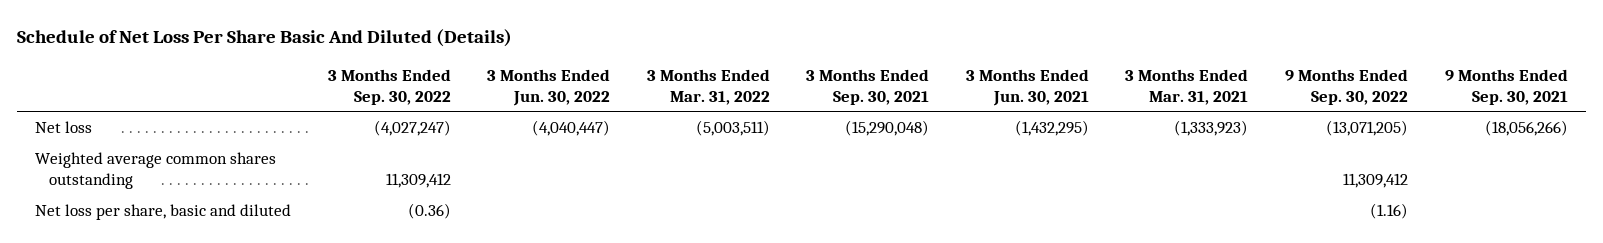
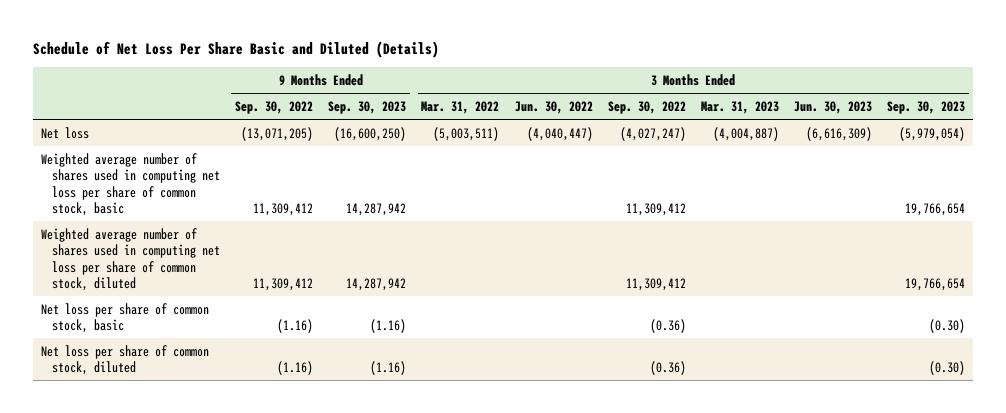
- Schedule of Net Loss Per Share Basic And Diluted (Details)
+ Schedule of Net Loss Per Share Basic and Diluted (Details)
- | 3 Months Ended Sep. 30, 2022 | 3 Months Ended Jun. 30, 2022 | 3 Months Ended Mar. 31, 2022 | 3 Months Ended Sep. 30, 2021 | 3 Months Ended Jun. 30, 2021 | 3 Months Ended Mar. 31, 2021 | 9 Months Ended Sep. 30, 2022 | 9 Months Ended Sep. 30, 2021
+ | 9 Months Ended Sep. 30, 2022 | 9 Months Ended Sep. 30, 2023 | 3 Months Ended Mar. 31, 2022 | 3 Months Ended Jun. 30, 2022 | 3 Months Ended Sep. 30, 2022 | 3 Months Ended Mar. 31, 2023 | 3 Months Ended Jun. 30, 2023 | 3 Months Ended Sep. 30, 2023
- Weighted average common shares outstanding | 11,309,412 | | | | | | 11,309,412 |
- Net loss per share, basic and diluted | (0.36) | | | | | | (1.16) |
+ Weighted average number of shares used in computing net loss per share of common stock, basic | 11,309,412 | 14,287,942 | | | 11,309,412 | | | 19,766,654
+ Weighted average number of shares used in computing net loss per share of common stock, diluted | 11,309,412 | 14,287,942 | | | 11,309,412 | | | 19,766,654
+ Net loss per share of common stock, basic | (1.16) | (1.16) | | | (0.36) | | | (0.30)
+ Net loss per share of common stock, diluted | (1.16) | (1.16) | | | (0.36) | | | (0.30)

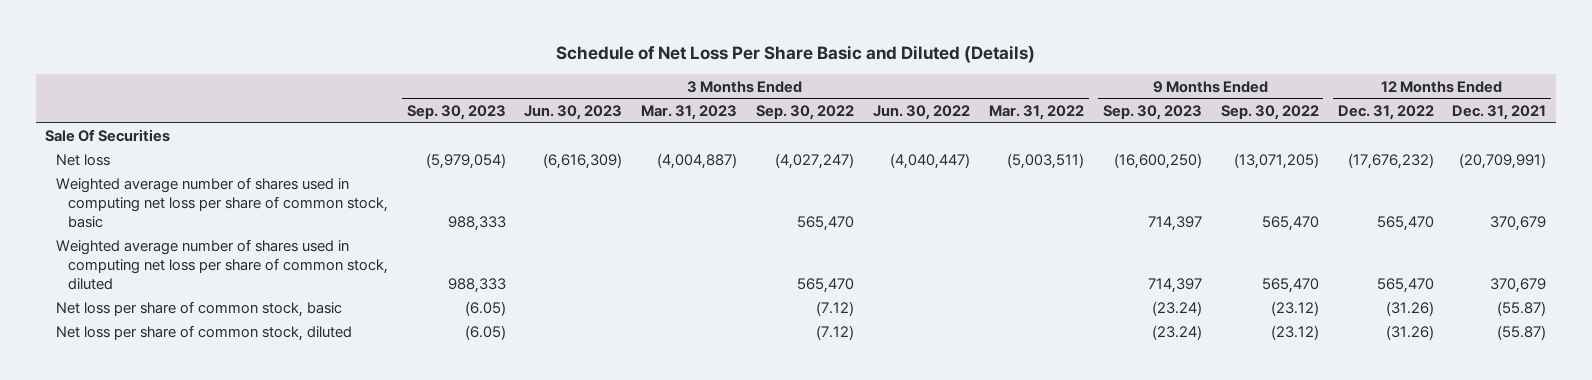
- | 9 Months Ended Sep. 30, 2022 | 9 Months Ended Sep. 30, 2023 | 3 Months Ended Mar. 31, 2022 | 3 Months Ended Jun. 30, 2022 | 3 Months Ended Sep. 30, 2022 | 3 Months Ended Mar. 31, 2023 | 3 Months Ended Jun. 30, 2023 | 3 Months Ended Sep. 30, 2023
+ | 3 Months Ended Sep. 30, 2023 | 3 Months Ended Jun. 30, 2023 | 3 Months Ended Mar. 31, 2023 | 3 Months Ended Sep. 30, 2022 | 3 Months Ended Jun. 30, 2022 | 3 Months Ended Mar. 31, 2022 | 9 Months Ended Sep. 30, 2023 | 9 Months Ended Sep. 30, 2022 | 12 Months Ended Dec. 31, 2022 | 12 Months Ended Dec. 31, 2021
+ Sale Of Securities
- Weighted average number of shares used in computing net loss per share of common stock, basic | 11,309,412 | 14,287,942 | | | 11,309,412 | | | 19,766,654
- Weighted average number of shares used in computing net loss per share of common stock, diluted | 11,309,412 | 14,287,942 | | | 11,309,412 | | | 19,766,654
- Net loss per share of common stock, basic | (1.16) | (1.16) | | | (0.36) | | | (0.30)
- Net loss per share of common stock, diluted | (1.16) | (1.16) | | | (0.36) | | | (0.30)
+ Weighted average number of shares used in computing net loss per share of common stock, basic | 988,333 | | | 565,470 | | | 714,397 | 565,470 | 565,470 | 370,679
+ Weighted average number of shares used in computing net loss per share of common stock, diluted | 988,333 | | | 565,470 | | | 714,397 | 565,470 | 565,470 | 370,679
+ Net loss per share of common stock, basic | (6.05) | | | (7.12) | | | (23.24) | (23.12) | (31.26) | (55.87)
+ Net loss per share of common stock, diluted | (6.05) | | | (7.12) | | | (23.24) | (23.12) | (31.26) | (55.87)

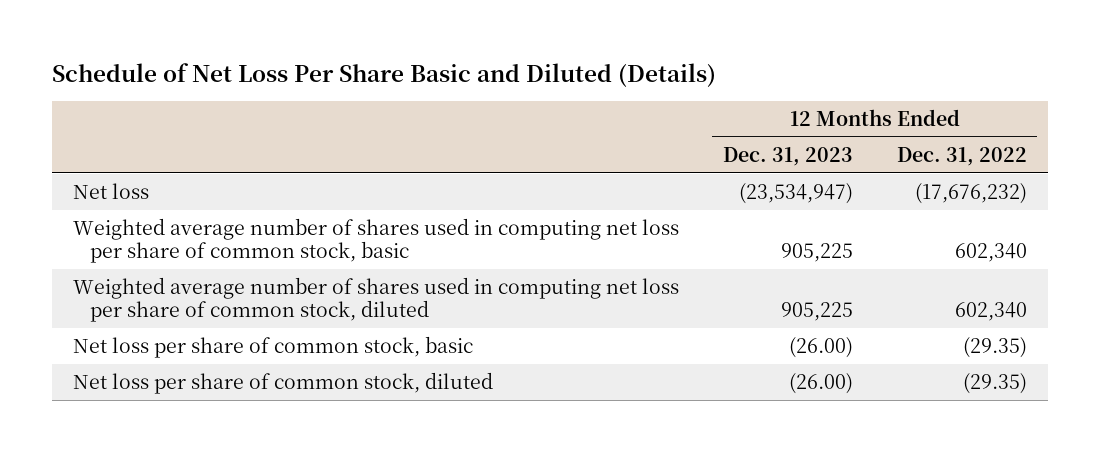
- | 3 Months Ended Sep. 30, 2023 | 3 Months Ended Jun. 30, 2023 | 3 Months Ended Mar. 31, 2023 | 3 Months Ended Sep. 30, 2022 | 3 Months Ended Jun. 30, 2022 | 3 Months Ended Mar. 31, 2022 | 9 Months Ended Sep. 30, 2023 | 9 Months Ended Sep. 30, 2022 | 12 Months Ended Dec. 31, 2022 | 12 Months Ended Dec. 31, 2021
+ | 12 Months Ended Dec. 31, 2023 | 12 Months Ended Dec. 31, 2022
- Sale Of Securities
- Weighted average number of shares used in computing net loss per share of common stock, basic | 988,333 | | | 565,470 | | | 714,397 | 565,470 | 565,470 | 370,679
- Weighted average number of shares used in computing net loss per share of common stock, diluted | 988,333 | | | 565,470 | | | 714,397 | 565,470 | 565,470 | 370,679
- Net loss per share of common stock, basic | (6.05) | | | (7.12) | | | (23.24) | (23.12) | (31.26) | (55.87)
- Net loss per share of common stock, diluted | (6.05) | | | (7.12) | | | (23.24) | (23.12) | (31.26) | (55.87)
+ Weighted average number of shares used in computing net loss per share of common stock, basic | 905,225 | 602,340
+ Weighted average number of shares used in computing net loss per share of common stock, diluted | 905,225 | 602,340
+ Net loss per share of common stock, basic | (26.00) | (29.35)
+ Net loss per share of common stock, diluted | (26.00) | (29.35)

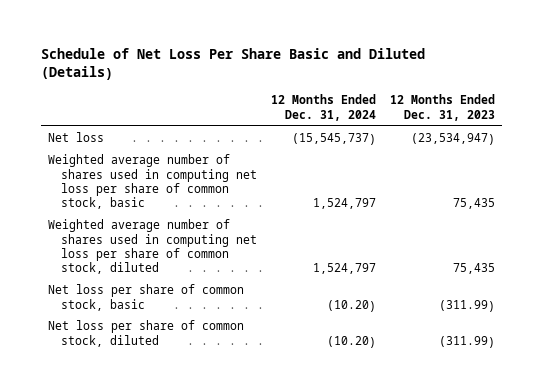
- | 12 Months Ended Dec. 31, 2023 | 12 Months Ended Dec. 31, 2022
+ | 12 Months Ended Dec. 31, 2024 | 12 Months Ended Dec. 31, 2023
- Weighted average number of shares used in computing net loss per share of common stock, basic | 905,225 | 602,340
- Weighted average number of shares used in computing net loss per share of common stock, diluted | 905,225 | 602,340
- Net loss per share of common stock, basic | (26.00) | (29.35)
- Net loss per share of common stock, diluted | (26.00) | (29.35)
+ Weighted average number of shares used in computing net loss per share of common stock, basic | 1,524,797 | 75,435
+ Weighted average number of shares used in computing net loss per share of common stock, diluted | 1,524,797 | 75,435
+ Net loss per share of common stock, basic | (10.20) | (311.99)
+ Net loss per share of common stock, diluted | (10.20) | (311.99)

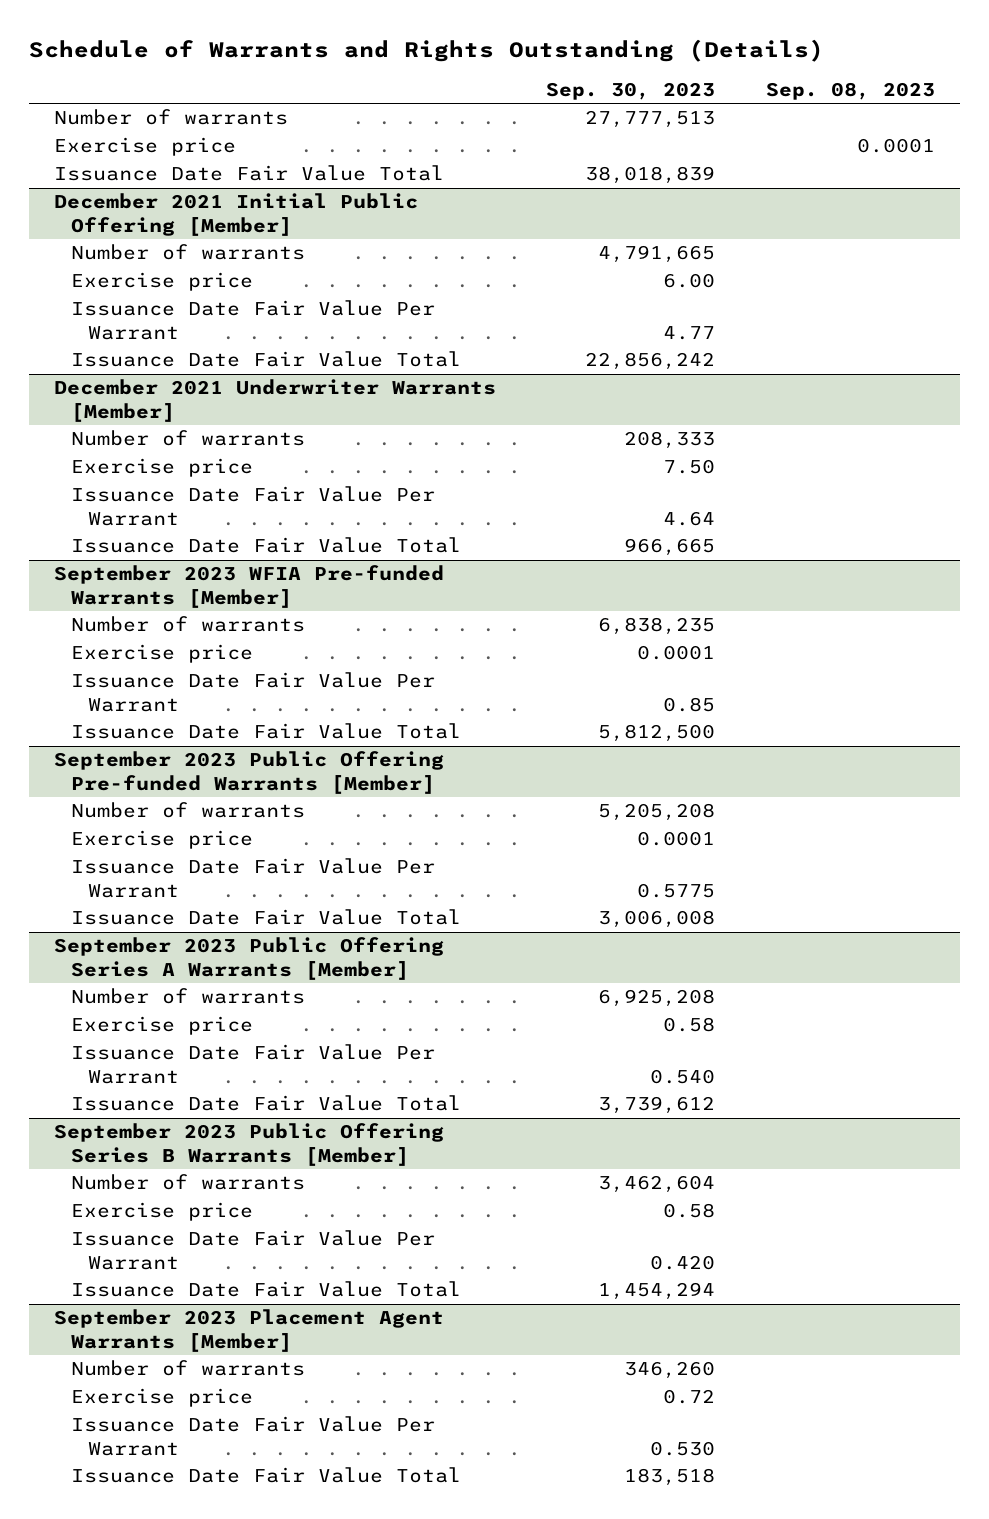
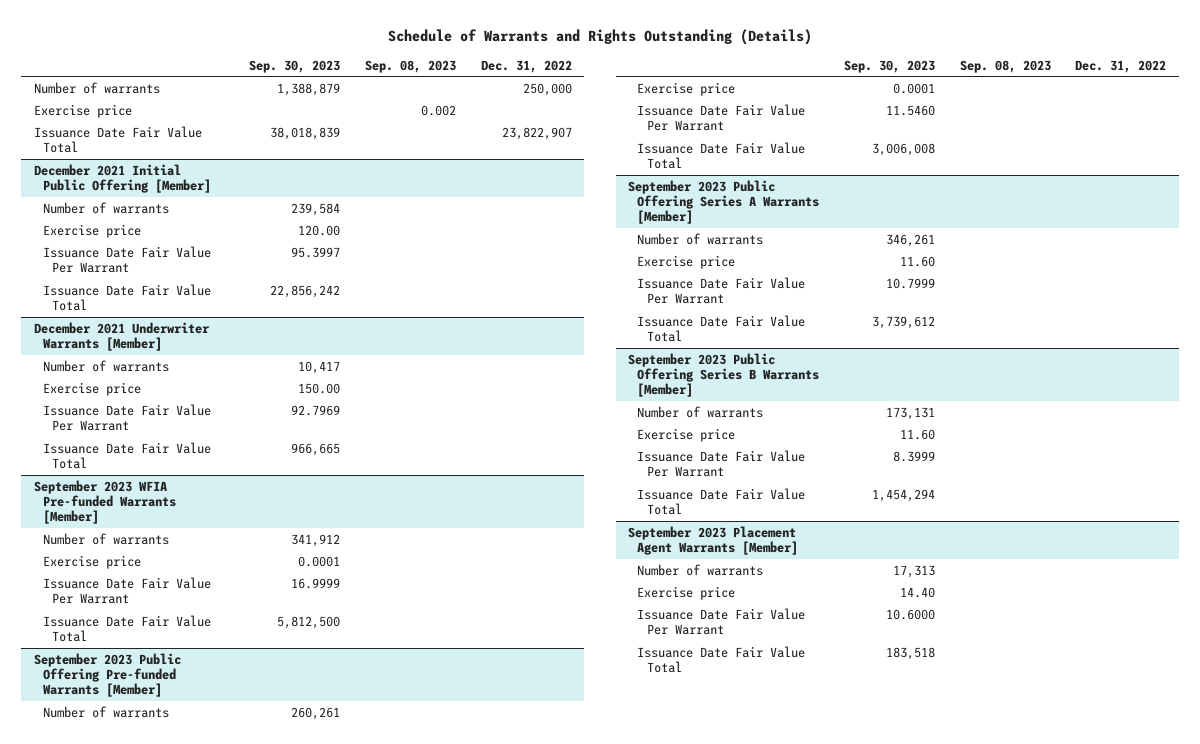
- | Sep. 30, 2023 | Sep. 08, 2023
+ | Sep. 30, 2023 | Sep. 08, 2023 | Dec. 31, 2022
- Number of warrants | 27,777,513 |
- Exercise price | | 0.0001
+ Number of warrants | 1,388,879 | | 250,000
+ Exercise price | | 0.002 |
@ December 2021 Initial Public Offering [Member]
- Number of warrants | 4,791,665 |
- Exercise price | 6.00 |
- Issuance Date Fair Value Per Warrant | 4.77 |
+ Number of warrants | 239,584 | |
+ Exercise price | 120.00 | |
+ Issuance Date Fair Value Per Warrant | 95.3997 | |
@ December 2021 Underwriter Warrants [Member]
- Number of warrants | 208,333 |
- Exercise price | 7.50 |
- Issuance Date Fair Value Per Warrant | 4.64 |
+ Number of warrants | 10,417 | |
+ Exercise price | 150.00 | |
+ Issuance Date Fair Value Per Warrant | 92.7969 | |
@ September 2023 WFIA Pre-funded Warrants [Member]
- Number of warrants | 6,838,235 |
+ Number of warrants | 341,912 | |
- Issuance Date Fair Value Per Warrant | 0.85 |
+ Issuance Date Fair Value Per Warrant | 16.9999 | |
@ September 2023 Public Offering Pre-funded Warrants [Member]
- Number of warrants | 5,205,208 |
+ Number of warrants | 260,261 | |
- Issuance Date Fair Value Per Warrant | 0.5775 |
+ Issuance Date Fair Value Per Warrant | 11.5460 | |
@ September 2023 Public Offering Series A Warrants [Member]
- Number of warrants | 6,925,208 |
- Exercise price | 0.58 |
- Issuance Date Fair Value Per Warrant | 0.540 |
+ Number of warrants | 346,261 | |
+ Exercise price | 11.60 | |
+ Issuance Date Fair Value Per Warrant | 10.7999 | |
@ September 2023 Public Offering Series B Warrants [Member]
- Number of warrants | 3,462,604 |
- Exercise price | 0.58 |
- Issuance Date Fair Value Per Warrant | 0.420 |
+ Number of warrants | 173,131 | |
+ Exercise price | 11.60 | |
+ Issuance Date Fair Value Per Warrant | 8.3999 | |
@ September 2023 Placement Agent Warrants [Member]
- Number of warrants | 346,260 |
- Exercise price | 0.72 |
- Issuance Date Fair Value Per Warrant | 0.530 |
+ Number of warrants | 17,313 | |
+ Exercise price | 14.40 | |
+ Issuance Date Fair Value Per Warrant | 10.6000 | |

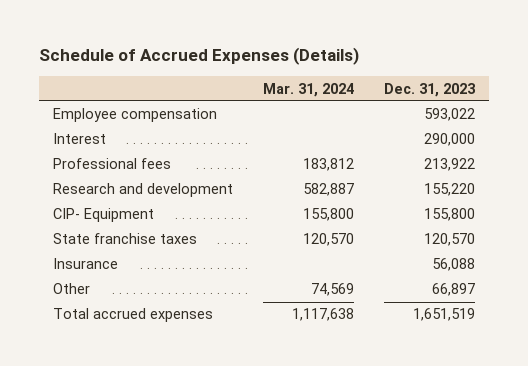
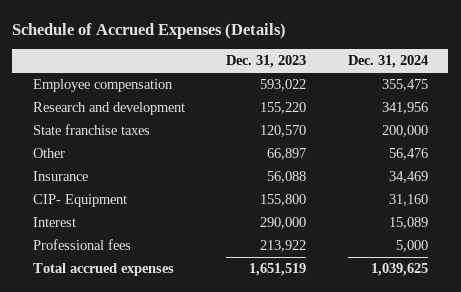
- | Mar. 31, 2024 | Dec. 31, 2023
+ | Dec. 31, 2023 | Dec. 31, 2024
moved down: Insurance | 56,088 | 34,469
moved down: CIP- Equipment | 155,800 | 31,160
moved down: Interest | 290,000 | 15,089
moved down: Professional fees | 213,922 | 5,000

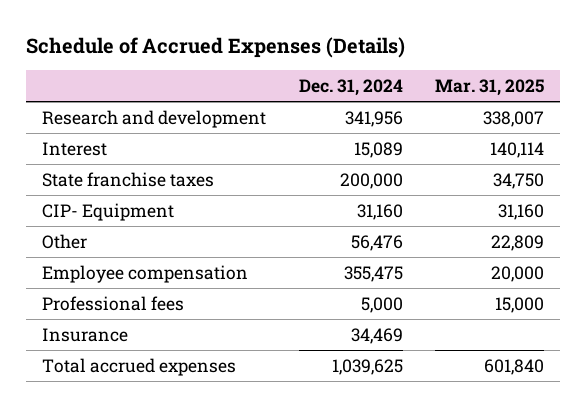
- | Dec. 31, 2023 | Dec. 31, 2024
+ | Dec. 31, 2024 | Mar. 31, 2025
moved up: Interest | 15,089 | 140,114
moved down: Other | 56,476 | 22,809
moved down: Employee compensation | 355,475 | 20,000
moved down: Insurance | 34,469 |

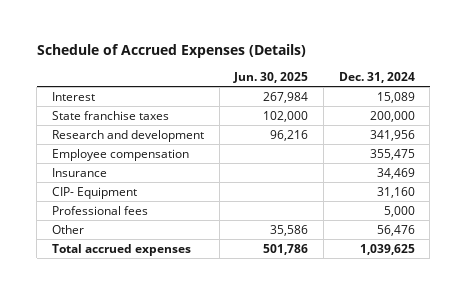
- | Dec. 31, 2024 | Mar. 31, 2025
+ | Jun. 30, 2025 | Dec. 31, 2024
moved down: Research and development | 96,216 | 341,956
moved down: CIP- Equipment | | 31,160
moved down: Professional fees | | 5,000
moved down: Other | 35,586 | 56,476

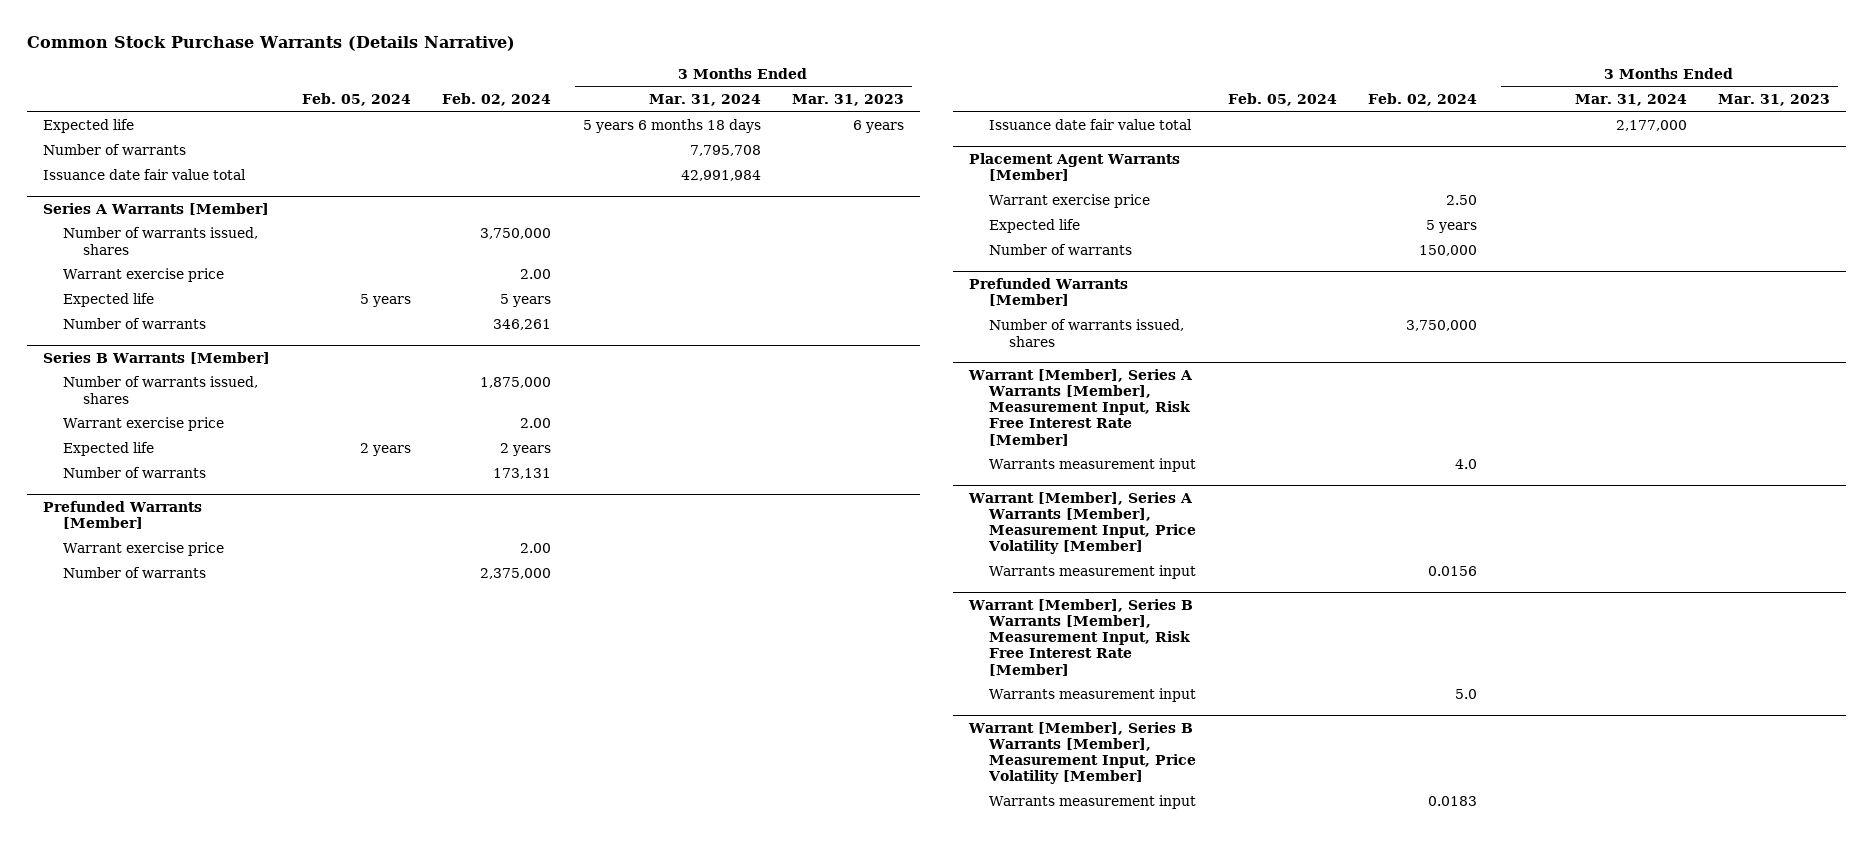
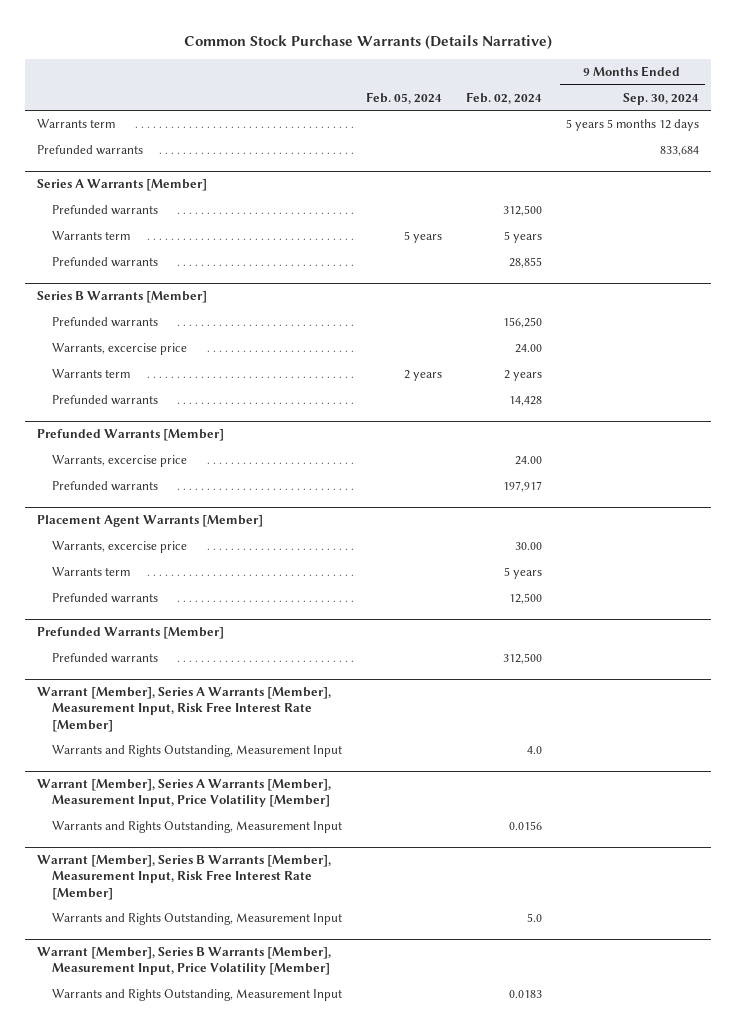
- | Feb. 05, 2024 | Feb. 02, 2024 | 3 Months Ended Mar. 31, 2024 | 3 Months Ended Mar. 31, 2023
+ | Feb. 05, 2024 | Feb. 02, 2024 | 9 Months Ended Sep. 30, 2024
- Expected life | | | 5 years 6 months 18 days | 6 years
- Number of warrants | | | 7,795,708 |
- Issuance date fair value total | | | 42,991,984 |
+ Warrants term | | | 5 years 5 months 12 days
+ Prefunded warrants | | | 833,684
@ Series A Warrants [Member]
- Number of warrants issued, shares | | 3,750,000 | |
- Warrant exercise price | | 2.00 | |
- Expected life | 5 years | 5 years | |
- Number of warrants | | 346,261 | |
+ Prefunded warrants | | 312,500 |
+ Warrants term | 5 years | 5 years |
+ Prefunded warrants | | 28,855 |
@ Series B Warrants [Member]
- Number of warrants issued, shares | | 1,875,000 | |
- Warrant exercise price | | 2.00 | |
- Expected life | 2 years | 2 years | |
- Number of warrants | | 173,131 | |
+ Prefunded warrants | | 156,250 |
+ Warrants, excercise price | | 24.00 |
+ Warrants term | 2 years | 2 years |
+ Prefunded warrants | | 14,428 |
@ Prefunded Warrants [Member]
- Warrant exercise price | | 2.00 | |
- Number of warrants | | 2,375,000 | |
- Issuance date fair value total | | | 2,177,000 |
+ Warrants, excercise price | | 24.00 |
+ Prefunded warrants | | 197,917 |
@ Placement Agent Warrants [Member]
- Warrant exercise price | | 2.50 | |
- Expected life | | 5 years | |
- Number of warrants | | 150,000 | |
+ Warrants, excercise price | | 30.00 |
+ Warrants term | | 5 years |
+ Prefunded warrants | | 12,500 |
@ Prefunded Warrants [Member]
- Number of warrants issued, shares | | 3,750,000 | |
+ Prefunded warrants | | 312,500 |
@ Warrant [Member], Series A Warrants [Member], Measurement Input, Risk Free Interest Rate [Member]
- Warrants measurement input | | 4.0 | |
+ Warrants and Rights Outstanding, Measurement Input | | 4.0 |
@ Warrant [Member], Series A Warrants [Member], Measurement Input, Price Volatility [Member]
- Warrants measurement input | | 0.0156 | |
+ Warrants and Rights Outstanding, Measurement Input | | 0.0156 |
@ Warrant [Member], Series B Warrants [Member], Measurement Input, Risk Free Interest Rate [Member]
- Warrants measurement input | | 5.0 | |
+ Warrants and Rights Outstanding, Measurement Input | | 5.0 |
@ Warrant [Member], Series B Warrants [Member], Measurement Input, Price Volatility [Member]
- Warrants measurement input | | 0.0183 | |
+ Warrants and Rights Outstanding, Measurement Input | | 0.0183 |

